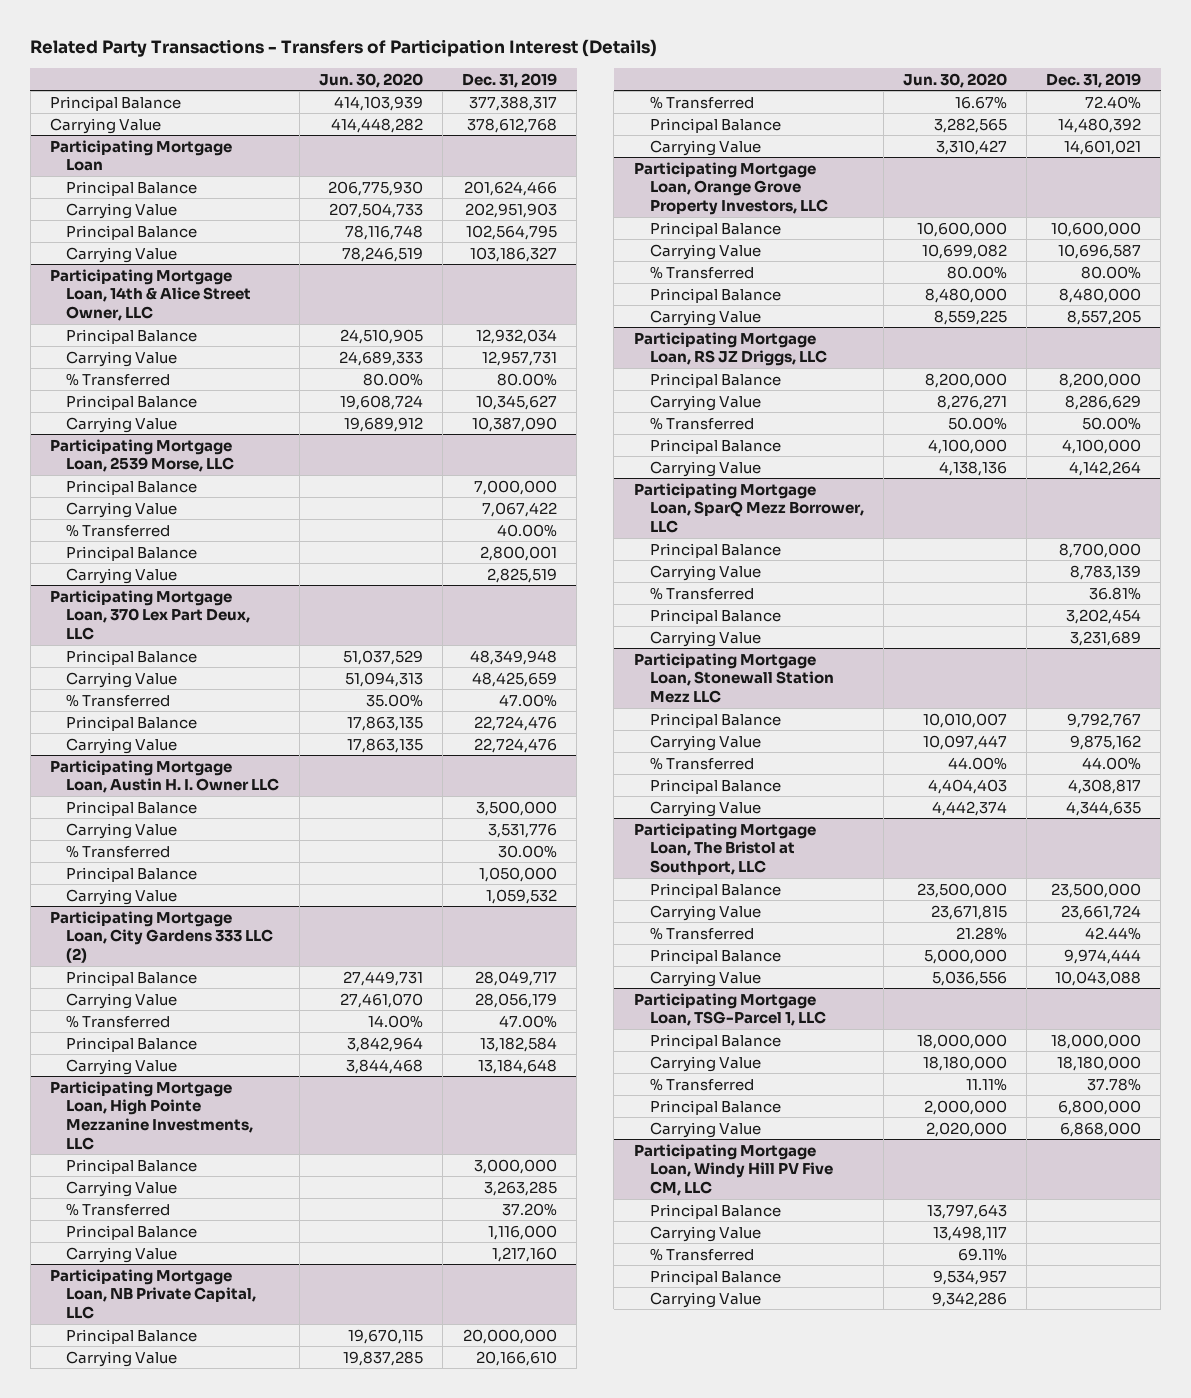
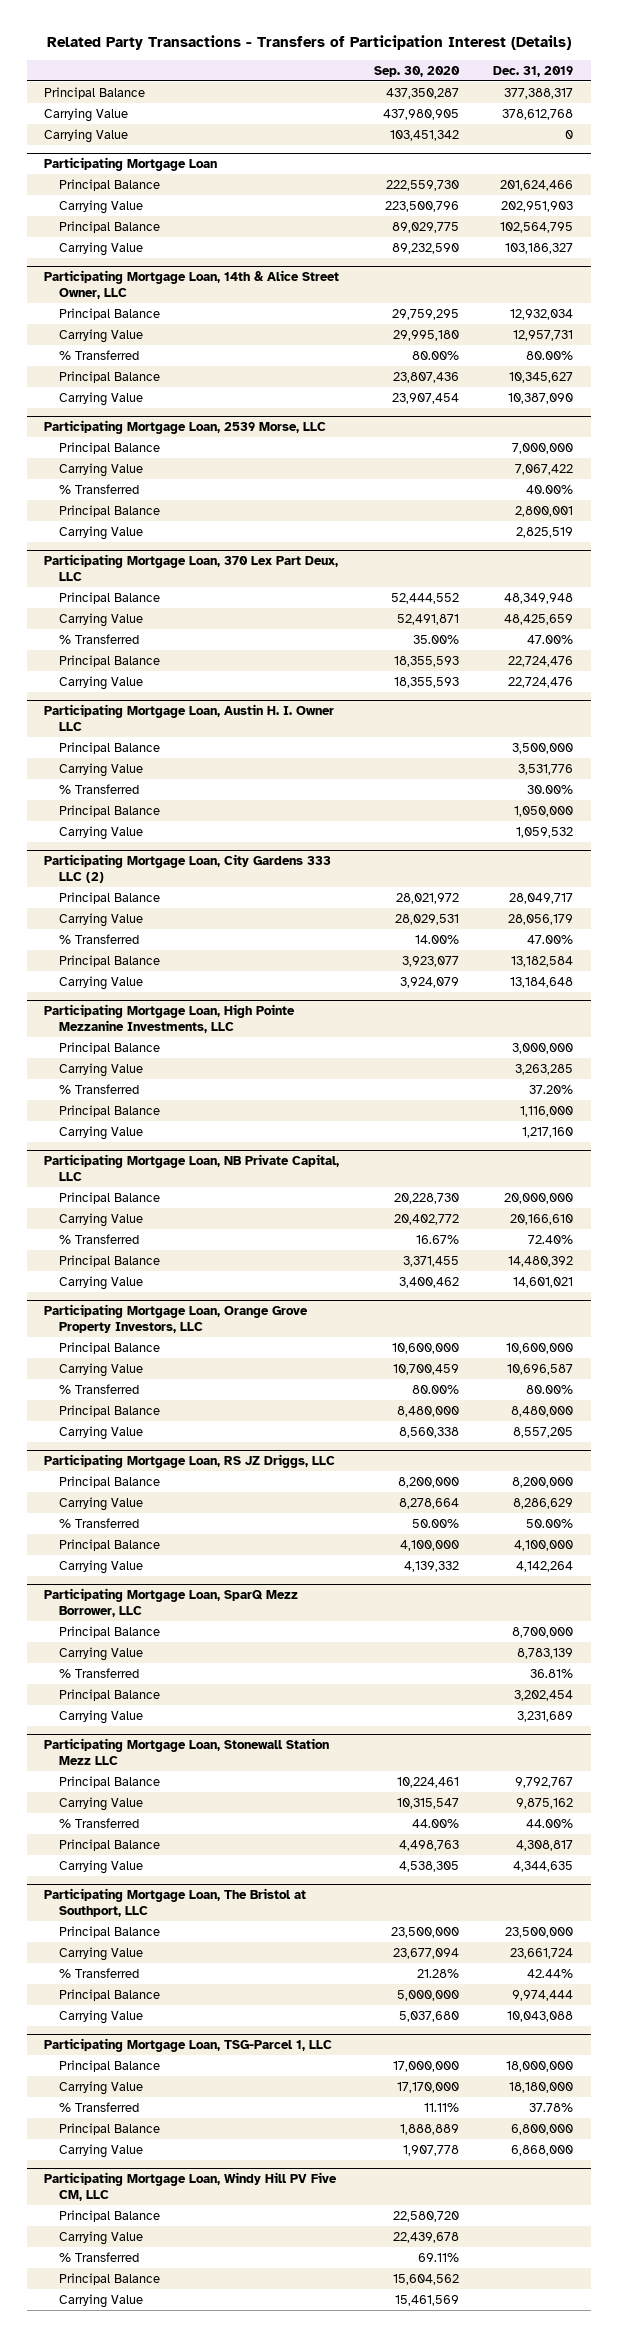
- | Jun. 30, 2020 | Dec. 31, 2019
+ | Sep. 30, 2020 | Dec. 31, 2019
+ Carrying Value | 103,451,342 | 0

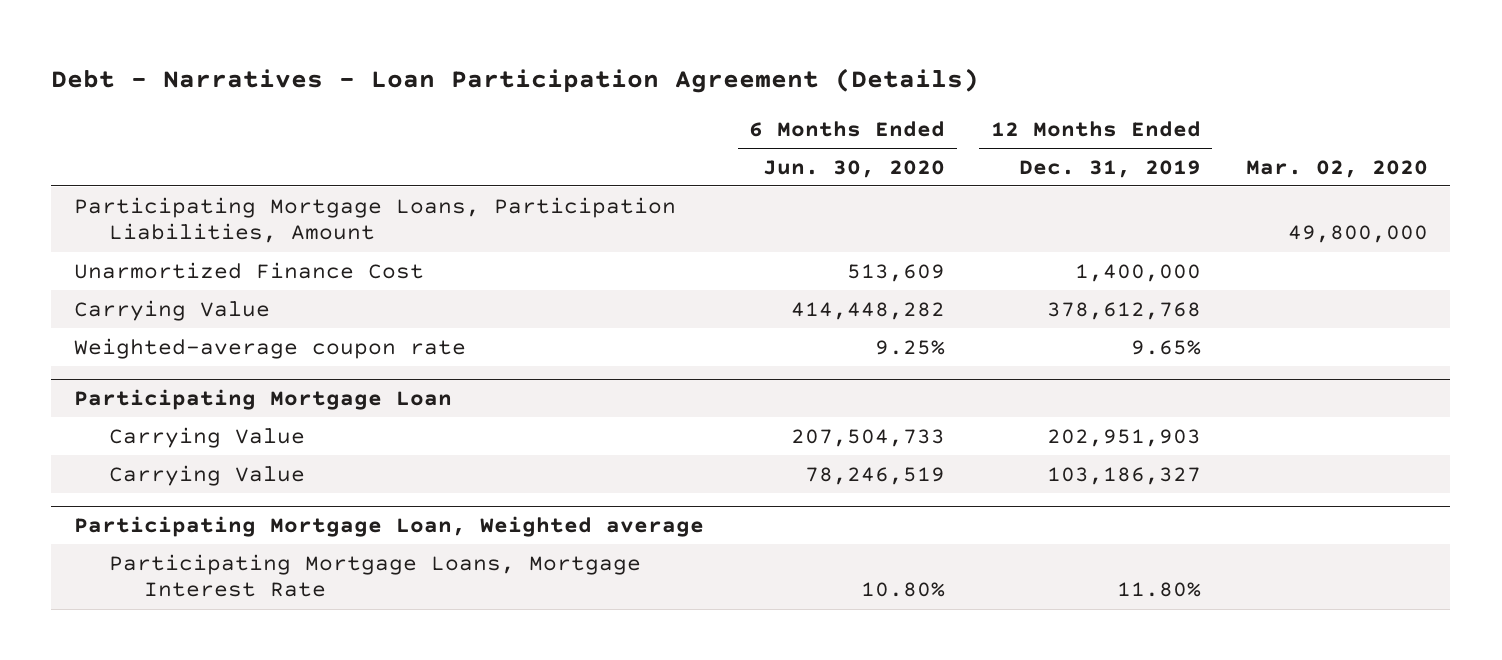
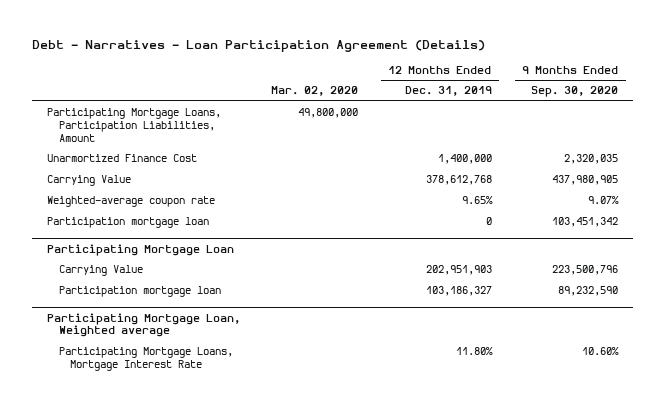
- | 6 Months Ended Jun. 30, 2020 | 12 Months Ended Dec. 31, 2019 | Mar. 02, 2020
+ | Mar. 02, 2020 | 12 Months Ended Dec. 31, 2019 | 9 Months Ended Sep. 30, 2020
+ Participation mortgage loan | | 0 | 103,451,342
@ Participating Mortgage Loan
- Carrying Value | 78,246,519 | 103,186,327 |
+ Participation mortgage loan | | 103,186,327 | 89,232,590

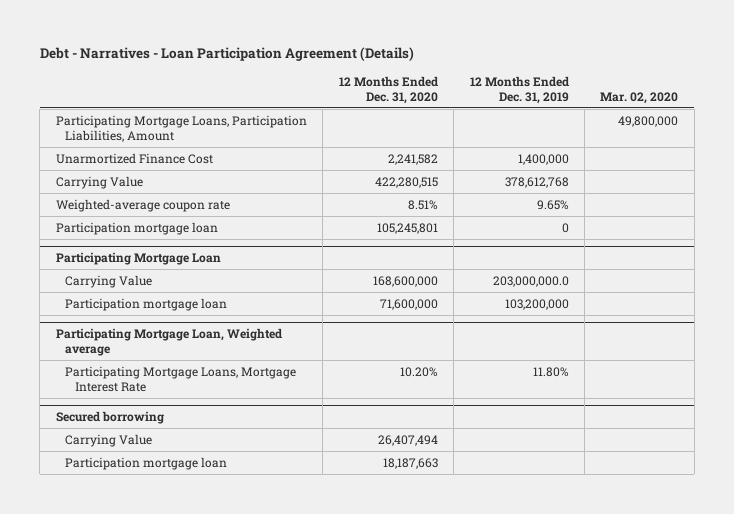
- | Mar. 02, 2020 | 12 Months Ended Dec. 31, 2019 | 9 Months Ended Sep. 30, 2020
+ | 12 Months Ended Dec. 31, 2020 | 12 Months Ended Dec. 31, 2019 | Mar. 02, 2020
@ Participating Mortgage Loan
- Carrying Value | | 202,951,903 | 223,500,796
- Participation mortgage loan | | 103,186,327 | 89,232,590
+ Carrying Value | 168,600,000 | 203,000,000.0 |
+ Participation mortgage loan | 71,600,000 | 103,200,000 |
+ Secured borrowing
+ Carrying Value | 26,407,494 | |
+ Participation mortgage loan | 18,187,663 | |

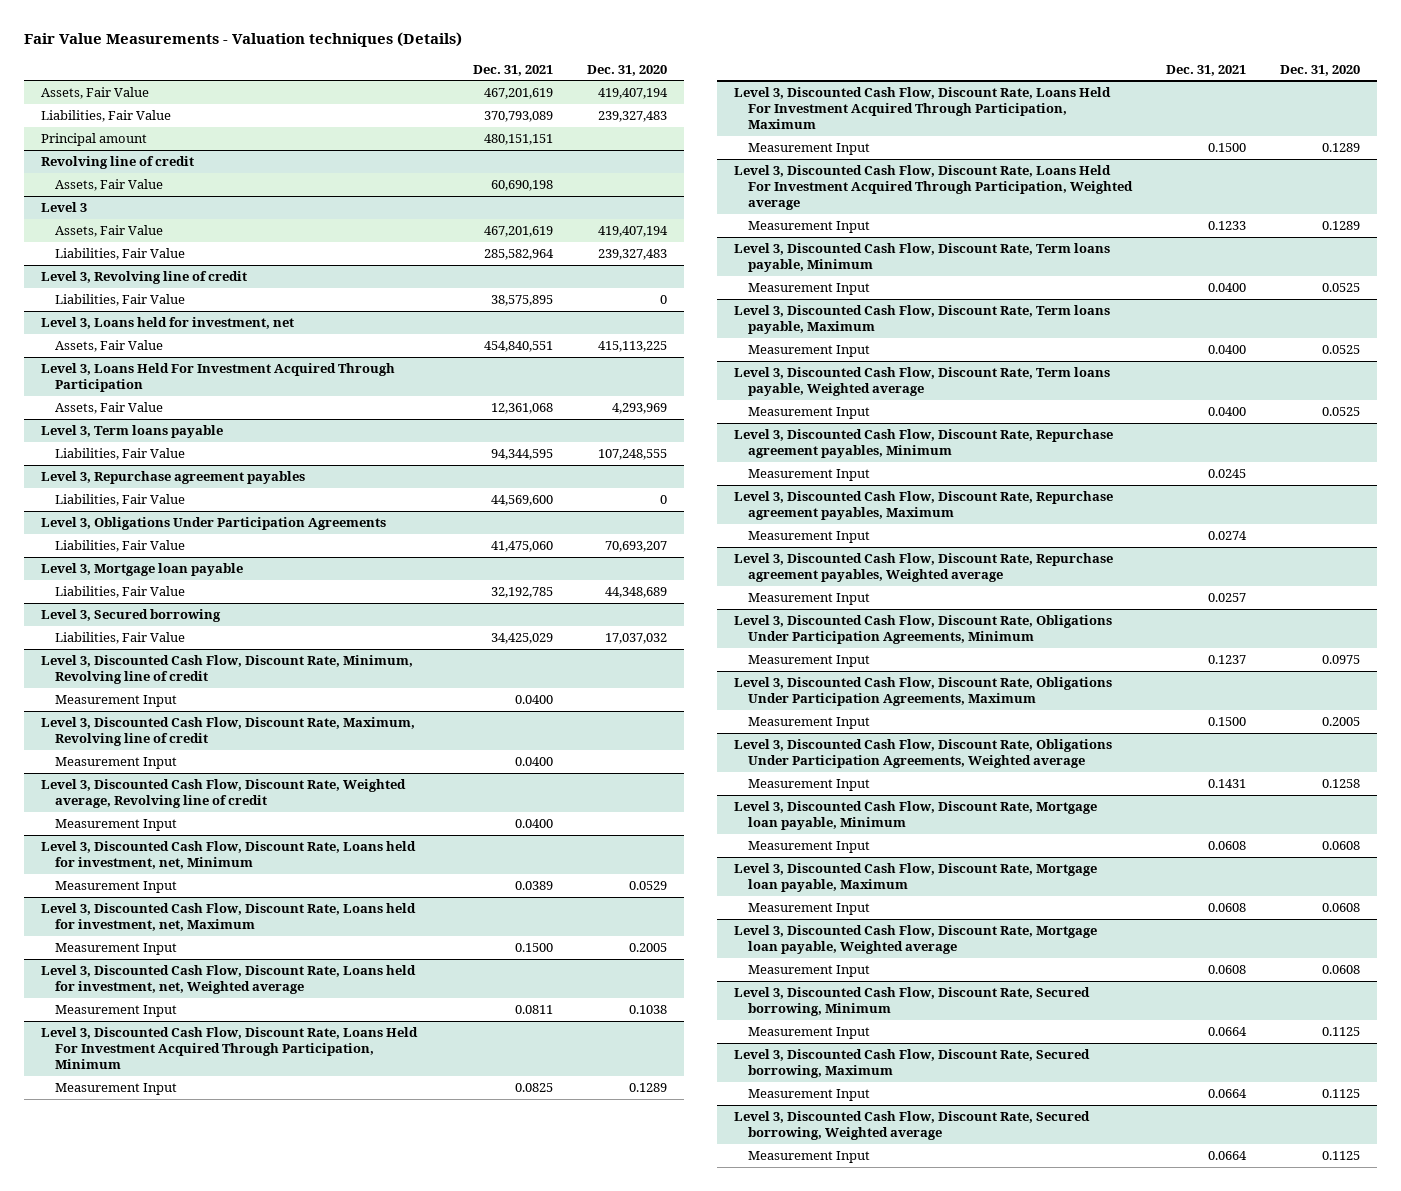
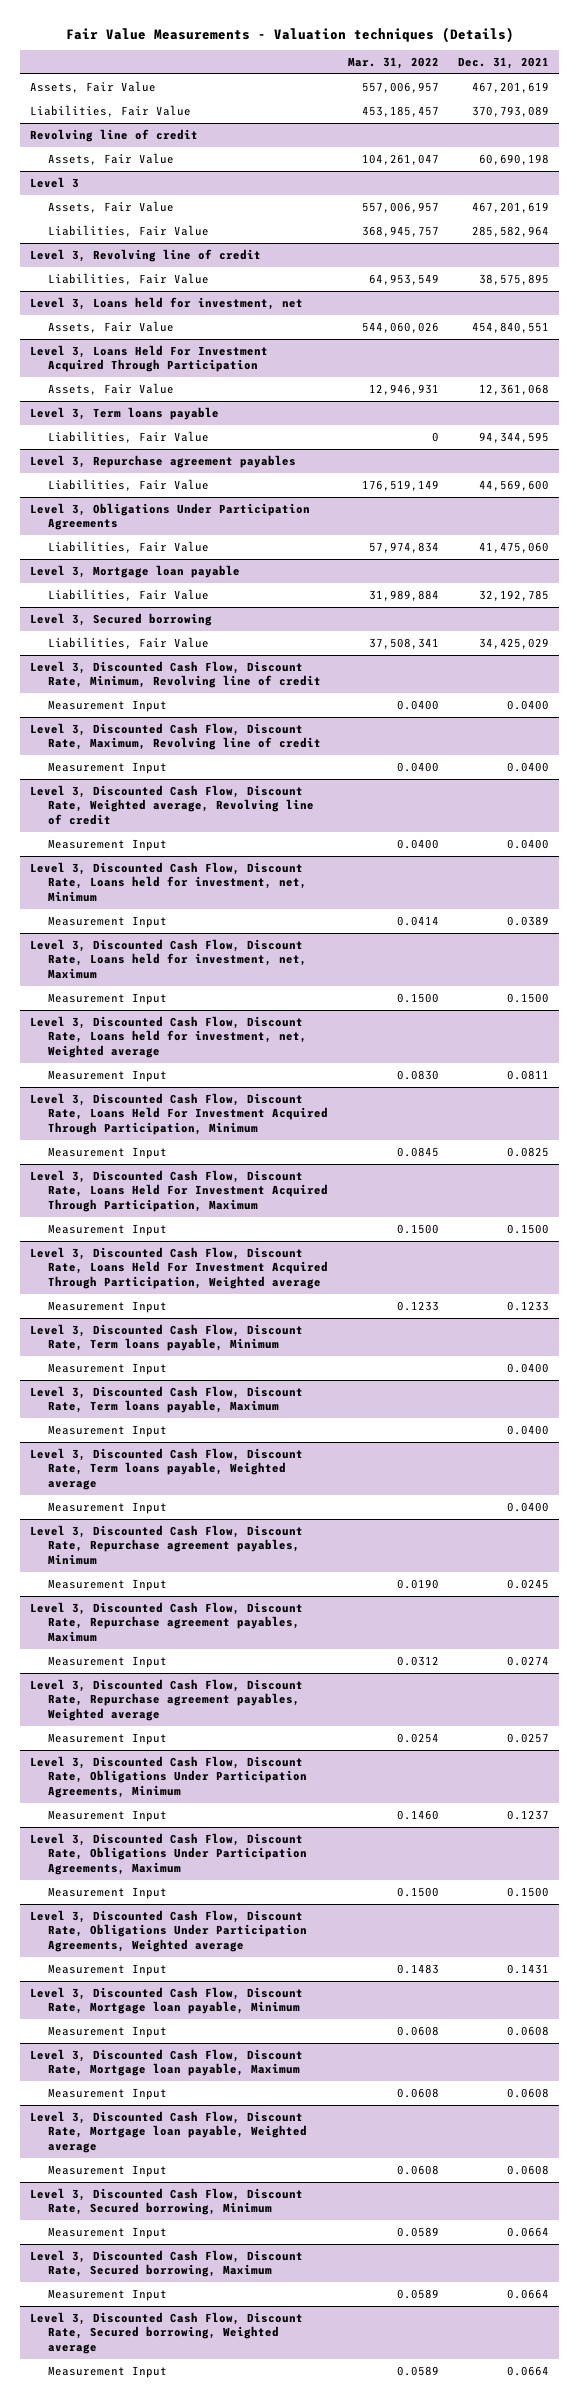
- | Dec. 31, 2021 | Dec. 31, 2020
+ | Mar. 31, 2022 | Dec. 31, 2021
- Principal amount | 480,151,151 |

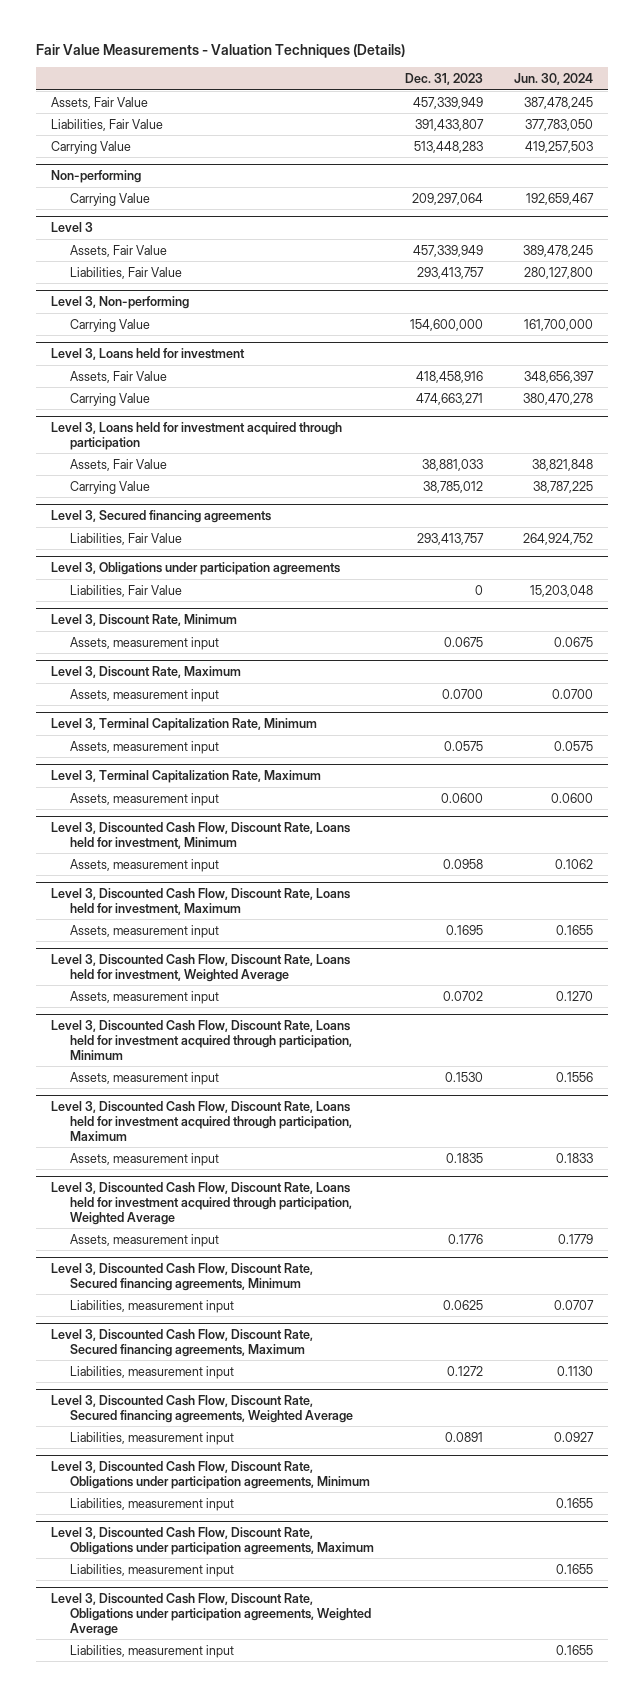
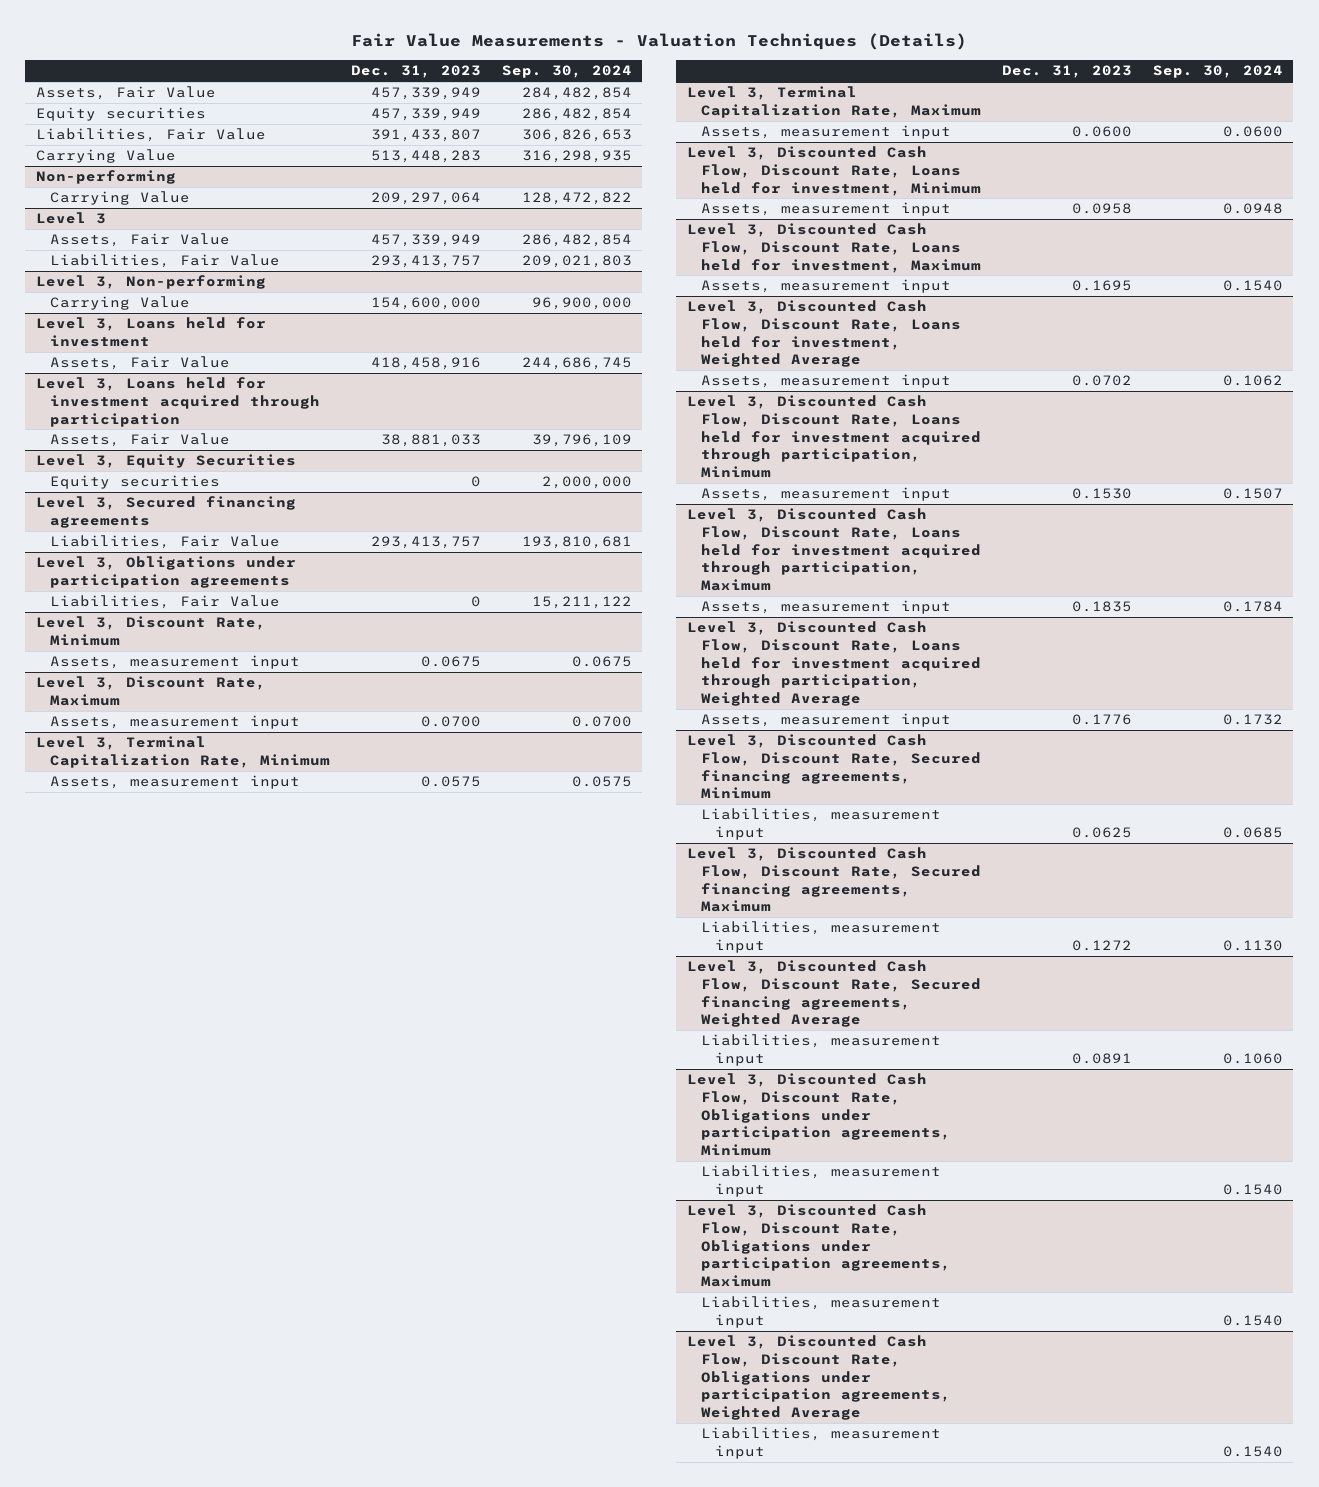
- | Dec. 31, 2023 | Jun. 30, 2024
+ | Dec. 31, 2023 | Sep. 30, 2024
+ Equity securities | 457,339,949 | 286,482,854
@ Level 3, Loans held for investment
- Carrying Value | 474,663,271 | 380,470,278
@ Level 3, Loans held for investment acquired through participation
- Carrying Value | 38,785,012 | 38,787,225
+ Level 3, Equity Securities
+ Equity securities | 0 | 2,000,000

